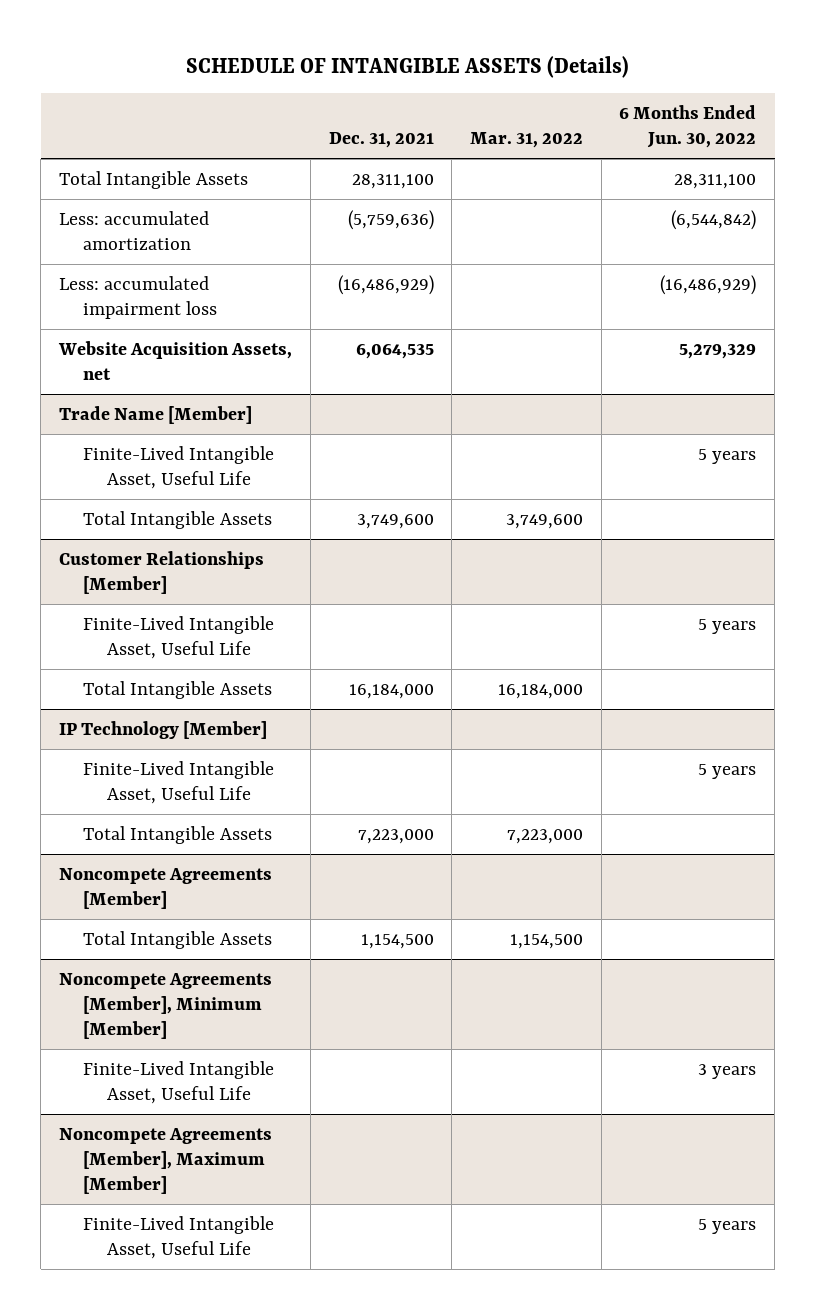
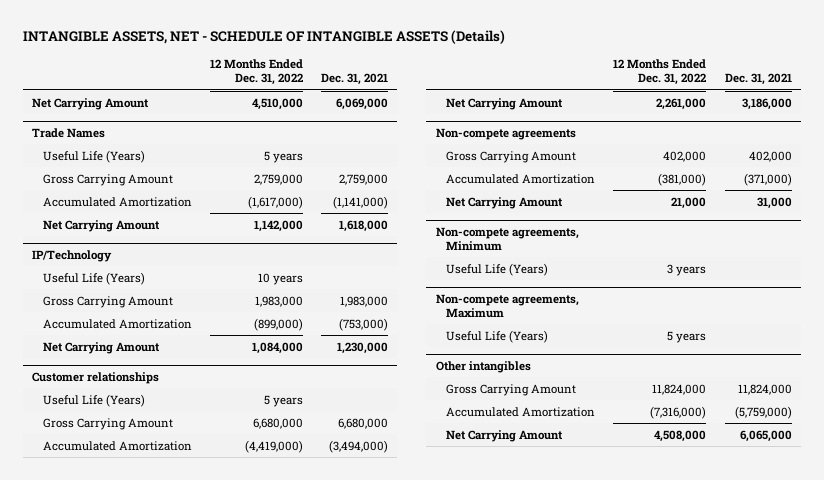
- SCHEDULE OF INTANGIBLE ASSETS (Details)
+ INTANGIBLE ASSETS, NET - SCHEDULE OF INTANGIBLE ASSETS (Details)
- | Dec. 31, 2021 | Mar. 31, 2022 | 6 Months Ended Jun. 30, 2022
+ | 12 Months Ended Dec. 31, 2022 | Dec. 31, 2021
- Total Intangible Assets | 28,311,100 | | 28,311,100
- Less: accumulated amortization | (5,759,636) | | (6,544,842)
- Less: accumulated impairment loss | (16,486,929) | | (16,486,929)
- Website Acquisition Assets, net | 6,064,535 | | 5,279,329
- Trade Name [Member]
- Finite-Lived Intangible Asset, Useful Life | | | 5 years
- Total Intangible Assets | 3,749,600 | 3,749,600 |
- Customer Relationships [Member]
- Finite-Lived Intangible Asset, Useful Life | | | 5 years
- Total Intangible Assets | 16,184,000 | 16,184,000 |
- IP Technology [Member]
- Finite-Lived Intangible Asset, Useful Life | | | 5 years
- Total Intangible Assets | 7,223,000 | 7,223,000 |
- Noncompete Agreements [Member]
- Total Intangible Assets | 1,154,500 | 1,154,500 |
- Noncompete Agreements [Member], Minimum [Member]
- Finite-Lived Intangible Asset, Useful Life | | | 3 years
- Noncompete Agreements [Member], Maximum [Member]
- Finite-Lived Intangible Asset, Useful Life | | | 5 years
+ Net Carrying Amount | 4,510,000 | 6,069,000
+ Trade Names
+ Useful Life (Years) | 5 years |
+ Gross Carrying Amount | 2,759,000 | 2,759,000
+ Accumulated Amortization | (1,617,000) | (1,141,000)
+ Net Carrying Amount | 1,142,000 | 1,618,000
+ IP/Technology
+ Useful Life (Years) | 10 years |
+ Gross Carrying Amount | 1,983,000 | 1,983,000
+ Accumulated Amortization | (899,000) | (753,000)
+ Net Carrying Amount | 1,084,000 | 1,230,000
+ Customer relationships
+ Useful Life (Years) | 5 years |
+ Gross Carrying Amount | 6,680,000 | 6,680,000
+ Accumulated Amortization | (4,419,000) | (3,494,000)
+ Net Carrying Amount | 2,261,000 | 3,186,000
+ Non-compete agreements
+ Gross Carrying Amount | 402,000 | 402,000
+ Accumulated Amortization | (381,000) | (371,000)
+ Net Carrying Amount | 21,000 | 31,000
+ Non-compete agreements, Minimum
+ Useful Life (Years) | 3 years |
+ Non-compete agreements, Maximum
+ Useful Life (Years) | 5 years |
+ Other intangibles
+ Gross Carrying Amount | 11,824,000 | 11,824,000
+ Accumulated Amortization | (7,316,000) | (5,759,000)
+ Net Carrying Amount | 4,508,000 | 6,065,000

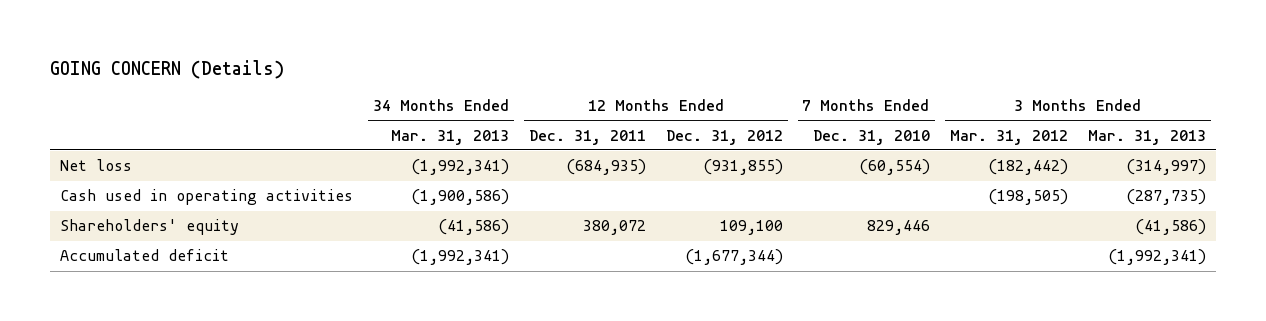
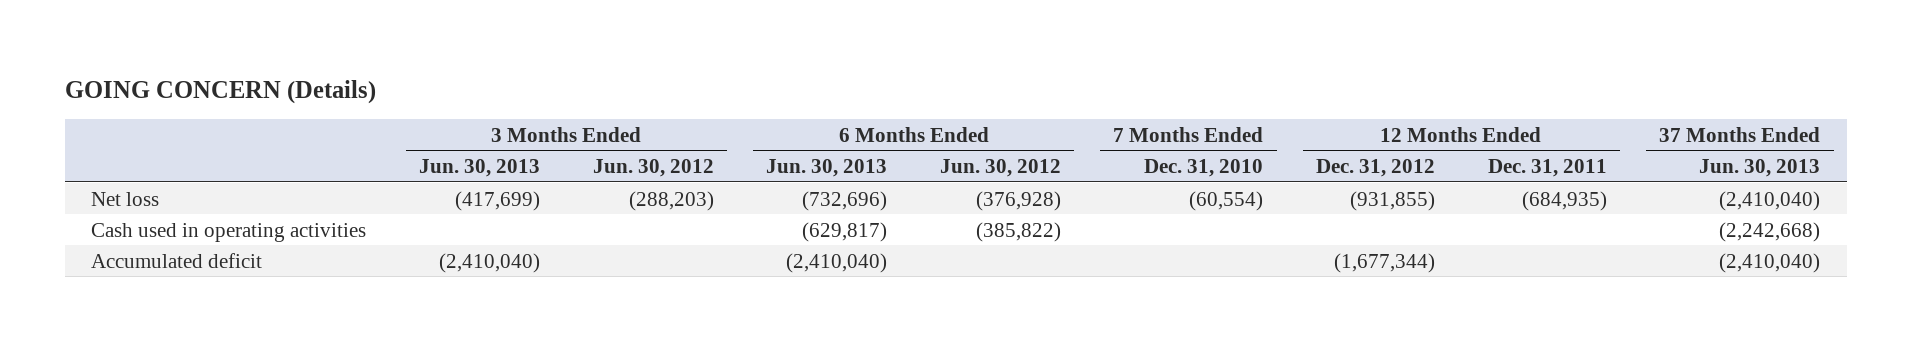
- | 34 Months Ended Mar. 31, 2013 | 12 Months Ended Dec. 31, 2011 | 12 Months Ended Dec. 31, 2012 | 7 Months Ended Dec. 31, 2010 | 3 Months Ended Mar. 31, 2012 | 3 Months Ended Mar. 31, 2013
+ | 3 Months Ended Jun. 30, 2013 | 3 Months Ended Jun. 30, 2012 | 6 Months Ended Jun. 30, 2013 | 6 Months Ended Jun. 30, 2012 | 7 Months Ended Dec. 31, 2010 | 12 Months Ended Dec. 31, 2012 | 12 Months Ended Dec. 31, 2011 | 37 Months Ended Jun. 30, 2013
- Shareholders' equity | (41,586) | 380,072 | 109,100 | 829,446 | | (41,586)

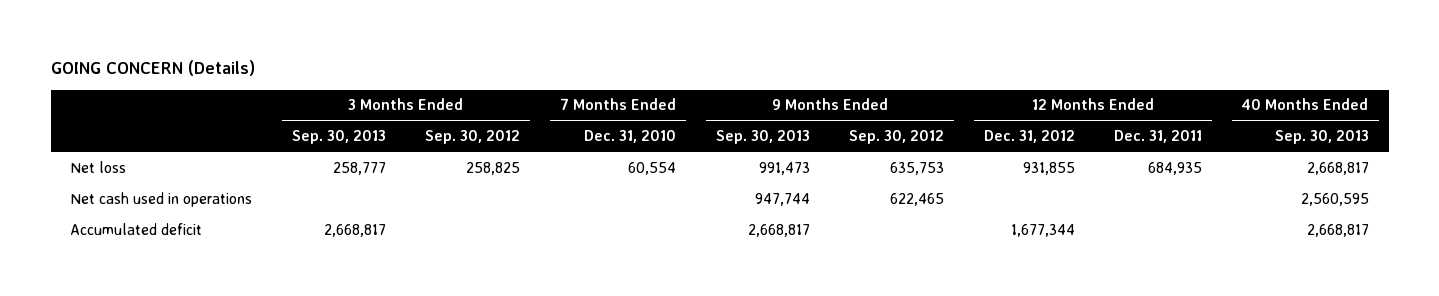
- | 3 Months Ended Jun. 30, 2013 | 3 Months Ended Jun. 30, 2012 | 6 Months Ended Jun. 30, 2013 | 6 Months Ended Jun. 30, 2012 | 7 Months Ended Dec. 31, 2010 | 12 Months Ended Dec. 31, 2012 | 12 Months Ended Dec. 31, 2011 | 37 Months Ended Jun. 30, 2013
+ | 3 Months Ended Sep. 30, 2013 | 3 Months Ended Sep. 30, 2012 | 7 Months Ended Dec. 31, 2010 | 9 Months Ended Sep. 30, 2013 | 9 Months Ended Sep. 30, 2012 | 12 Months Ended Dec. 31, 2012 | 12 Months Ended Dec. 31, 2011 | 40 Months Ended Sep. 30, 2013
- Net loss | (417,699) | (288,203) | (732,696) | (376,928) | (60,554) | (931,855) | (684,935) | (2,410,040)
- Cash used in operating activities | | | (629,817) | (385,822) | | | | (2,242,668)
- Accumulated deficit | (2,410,040) | | (2,410,040) | | | (1,677,344) | | (2,410,040)
+ Net loss | 258,777 | 258,825 | 60,554 | 991,473 | 635,753 | 931,855 | 684,935 | 2,668,817
+ Net cash used in operations | | | | 947,744 | 622,465 | | | 2,560,595
+ Accumulated deficit | 2,668,817 | | | 2,668,817 | | 1,677,344 | | 2,668,817

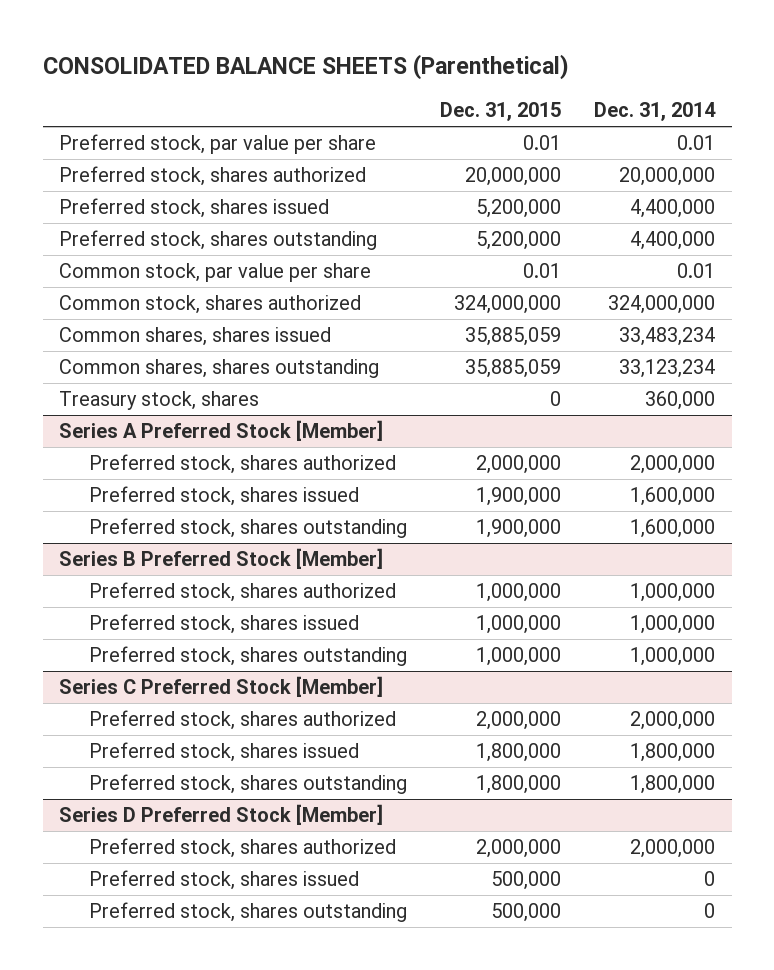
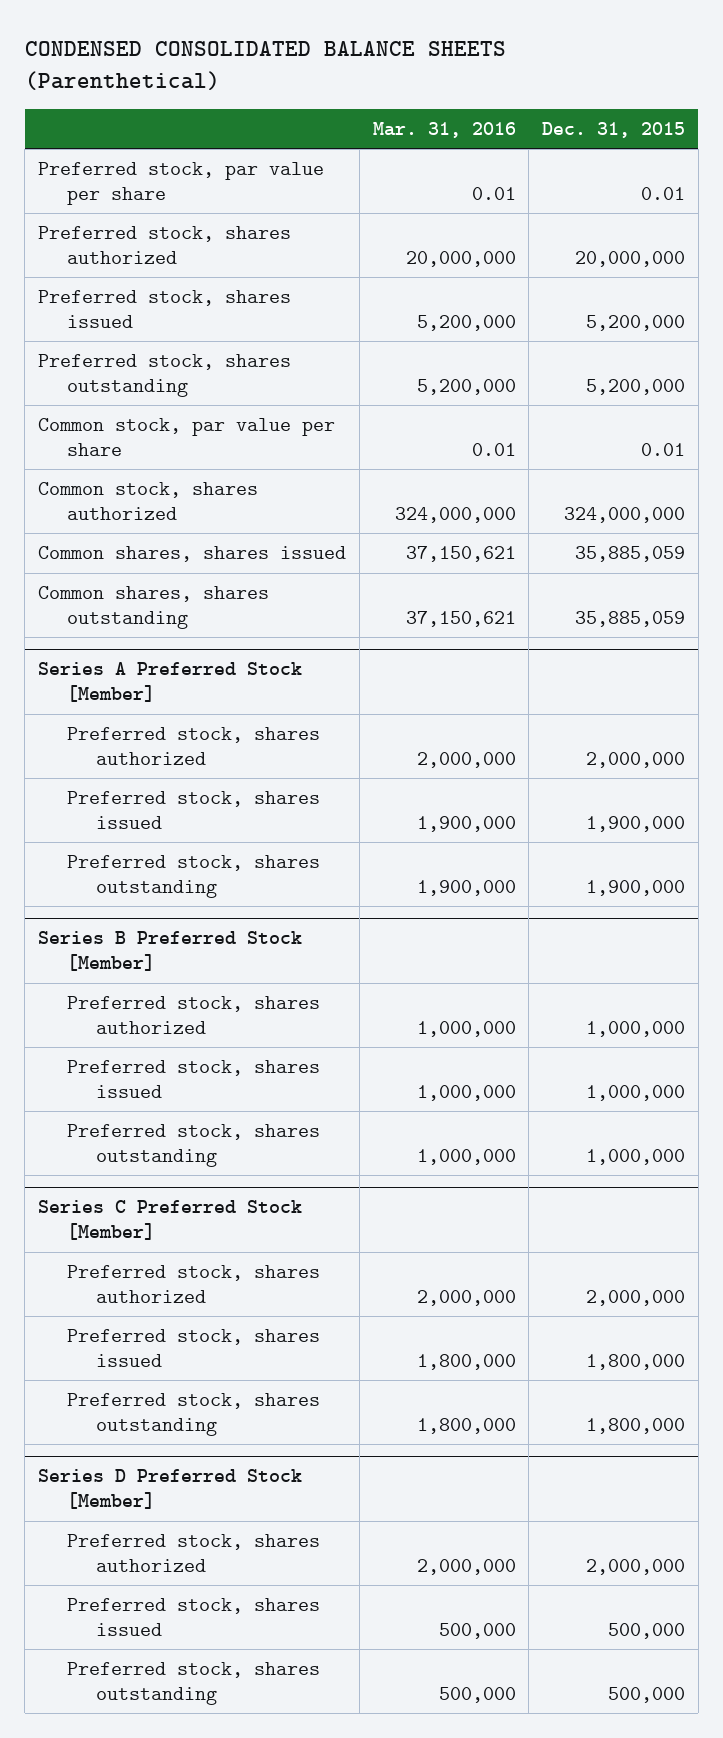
- CONSOLIDATED BALANCE SHEETS (Parenthetical)
+ CONDENSED CONSOLIDATED BALANCE SHEETS (Parenthetical)
- | Dec. 31, 2015 | Dec. 31, 2014
+ | Mar. 31, 2016 | Dec. 31, 2015
- Treasury stock, shares | 0 | 360,000

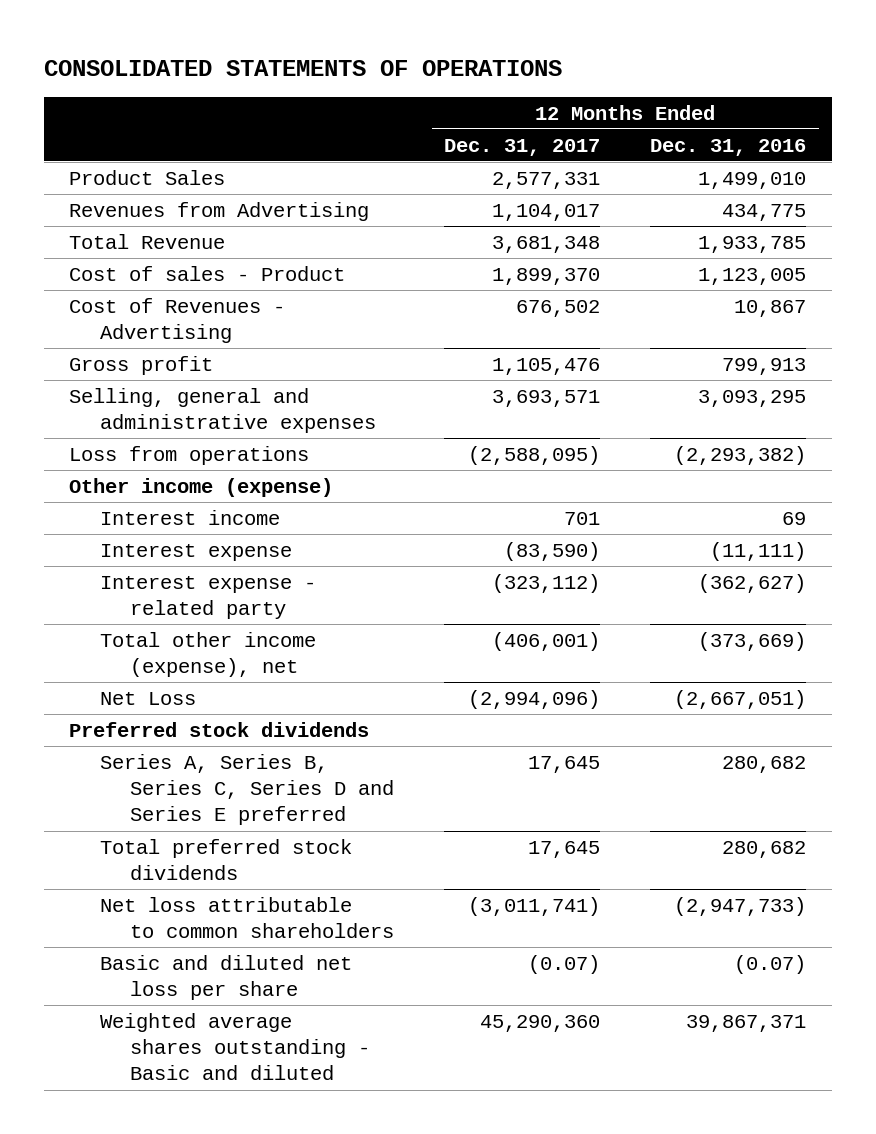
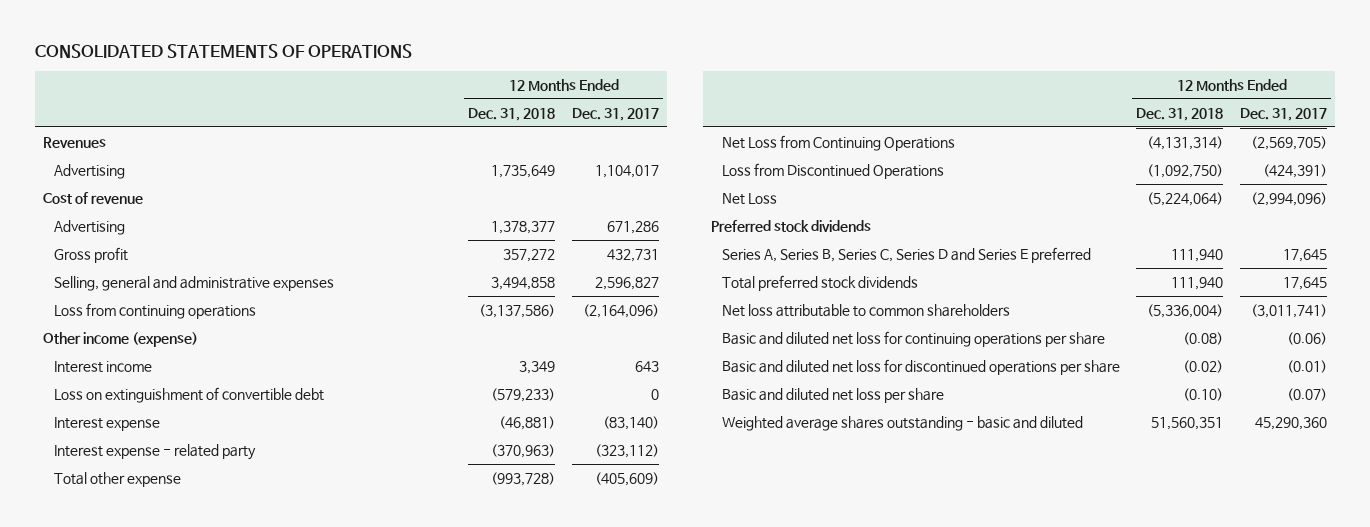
- | 12 Months Ended Dec. 31, 2017 | 12 Months Ended Dec. 31, 2016
+ | 12 Months Ended Dec. 31, 2018 | 12 Months Ended Dec. 31, 2017
- Product Sales | 2,577,331 | 1,499,010
- Revenues from Advertising | 1,104,017 | 434,775
- Total Revenue | 3,681,348 | 1,933,785
- Cost of sales - Product | 1,899,370 | 1,123,005
- Cost of Revenues - Advertising | 676,502 | 10,867
- Gross profit | 1,105,476 | 799,913
- Selling, general and administrative expenses | 3,693,571 | 3,093,295
- Loss from operations | (2,588,095) | (2,293,382)
+ Revenues
+ Advertising | 1,735,649 | 1,104,017
+ Cost of revenue
+ Advertising | 1,378,377 | 671,286
+ Gross profit | 357,272 | 432,731
+ Selling, general and administrative expenses | 3,494,858 | 2,596,827
+ Loss from continuing operations | (3,137,586) | (2,164,096)
- Interest income | 701 | 69
- Interest expense | (83,590) | (11,111)
+ Interest income | 3,349 | 643
+ Loss on extinguishment of convertible debt | (579,233) | 0
+ Interest expense | (46,881) | (83,140)
- Total other income (expense), net | (406,001) | (373,669)
+ Total other expense | (993,728) | (405,609)
+ Net Loss from Continuing Operations | (4,131,314) | (2,569,705)
+ Loss from Discontinued Operations | (1,092,750) | (424,391)
+ Basic and diluted net loss for continuing operations per share | (0.08) | (0.06)
+ Basic and diluted net loss for discontinued operations per share | (0.02) | (0.01)
- Weighted average shares outstanding - Basic and diluted | 45,290,360 | 39,867,371
+ Weighted average shares outstanding - basic and diluted | 51,560,351 | 45,290,360

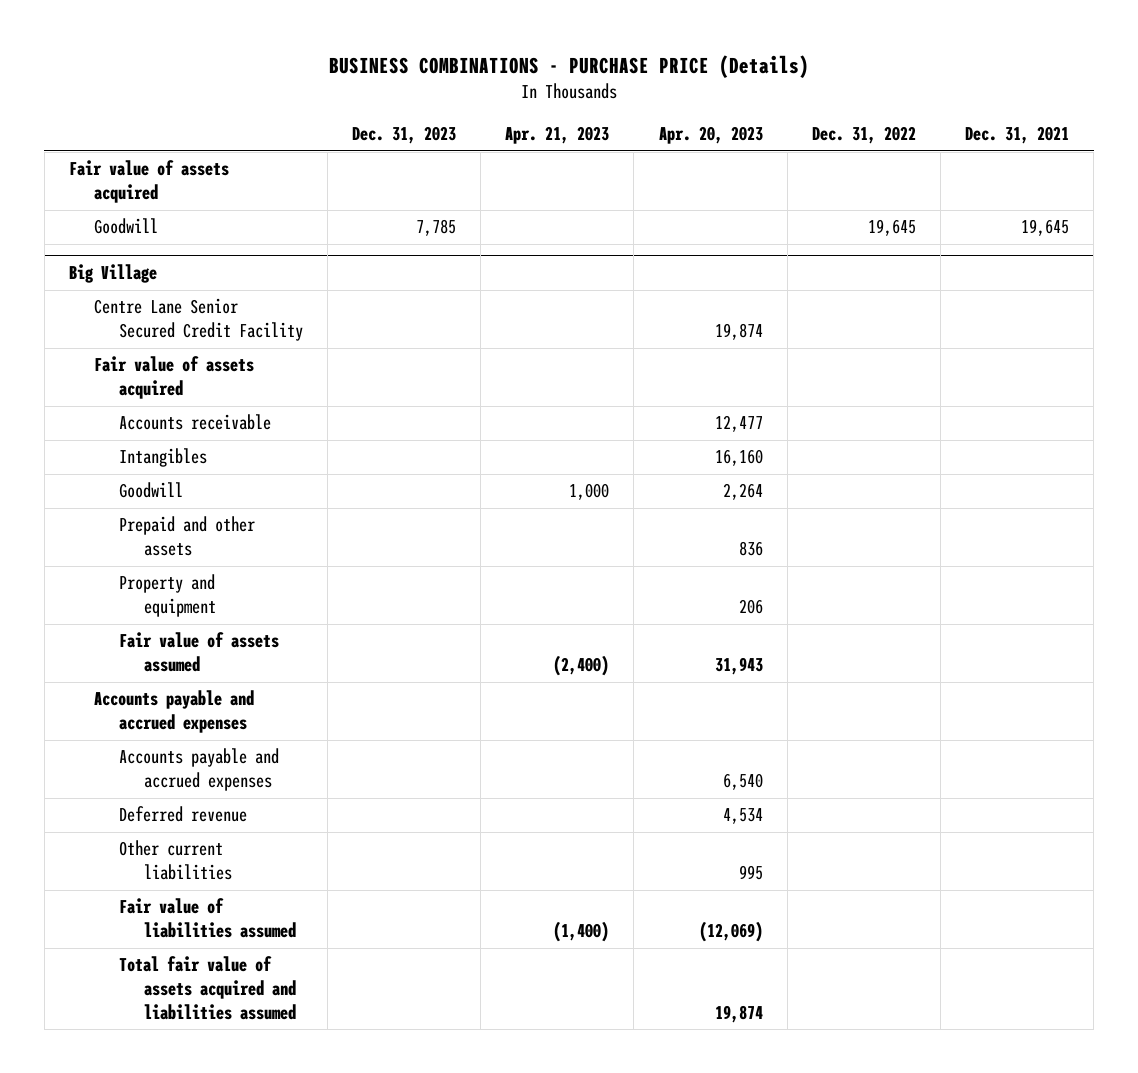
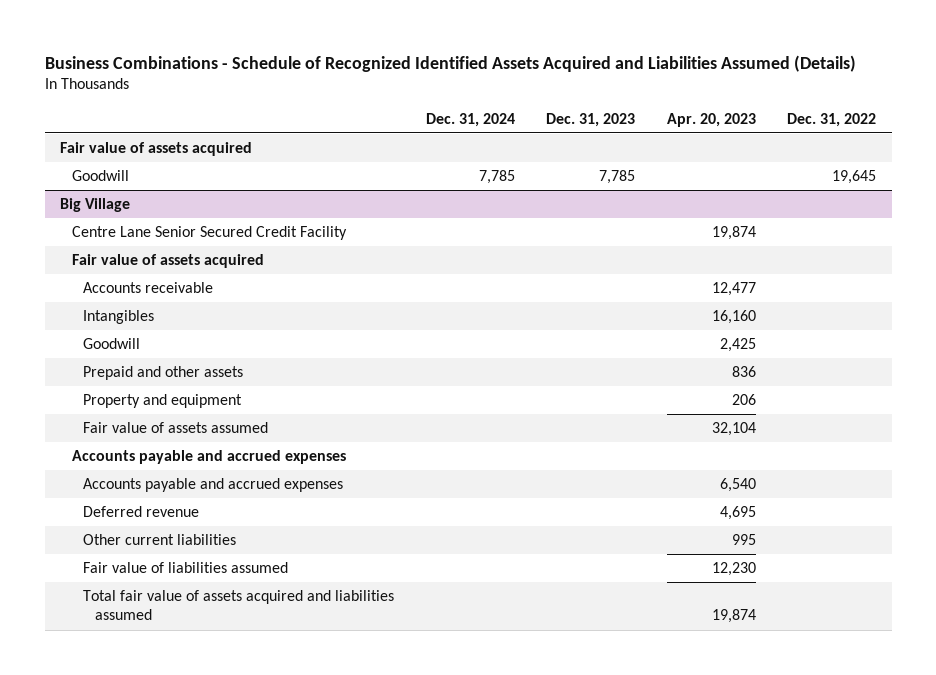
- BUSINESS COMBINATIONS - PURCHASE PRICE (Details)
+ Business Combinations - Schedule of Recognized Identified Assets Acquired and Liabilities Assumed (Details)
- | Dec. 31, 2023 | Apr. 21, 2023 | Apr. 20, 2023 | Dec. 31, 2022 | Dec. 31, 2021
+ | Dec. 31, 2024 | Dec. 31, 2023 | Apr. 20, 2023 | Dec. 31, 2022
@ Big Village
- Goodwill | | 1,000 | 2,264 | |
+ Goodwill | | | 2,425 |
- Fair value of assets assumed | | (2,400) | 31,943 | |
+ Fair value of assets assumed | | | 32,104 |
- Deferred revenue | | | 4,534 | |
+ Deferred revenue | | | 4,695 |
- Fair value of liabilities assumed | | (1,400) | (12,069) | |
+ Fair value of liabilities assumed | | | 12,230 |

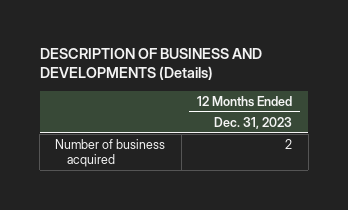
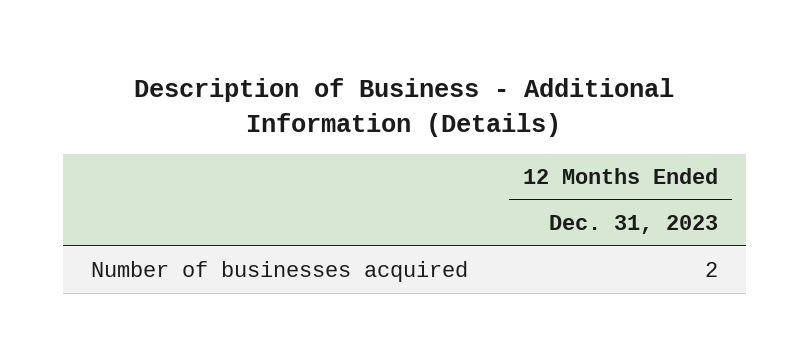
- DESCRIPTION OF BUSINESS AND DEVELOPMENTS (Details)
+ Description of Business - Additional Information (Details)
- Number of business acquired | 2
+ Number of businesses acquired | 2

